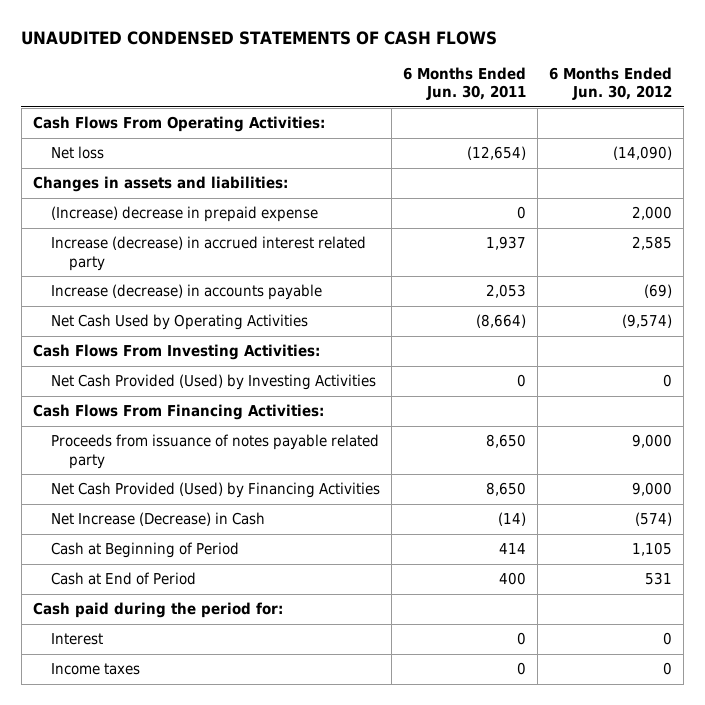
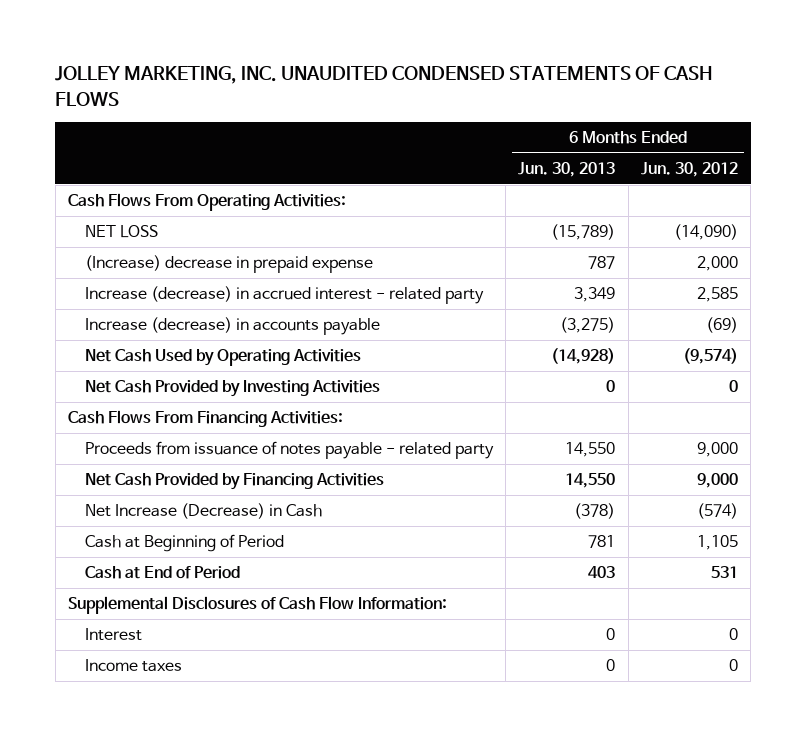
- UNAUDITED CONDENSED STATEMENTS OF CASH FLOWS
+ JOLLEY MARKETING, INC. UNAUDITED CONDENSED STATEMENTS OF CASH FLOWS
- | 6 Months Ended Jun. 30, 2011 | 6 Months Ended Jun. 30, 2012
+ | 6 Months Ended Jun. 30, 2013 | 6 Months Ended Jun. 30, 2012
- Net loss | (12,654) | (14,090)
- Changes in assets and liabilities:
+ NET LOSS | (15,789) | (14,090)
- Increase (decrease) in accrued interest related party | 1,937 | 2,585
+ Increase (decrease) in accrued interest - related party | 3,349 | 2,585
- Cash Flows From Investing Activities:
- Net Cash Provided (Used) by Investing Activities | 0 | 0
+ Net Cash Provided by Investing Activities | 0 | 0
- Proceeds from issuance of notes payable related party | 8,650 | 9,000
- Net Cash Provided (Used) by Financing Activities | 8,650 | 9,000
+ Proceeds from issuance of notes payable - related party | 14,550 | 9,000
+ Net Cash Provided by Financing Activities | 14,550 | 9,000
- Cash paid during the period for:
+ Supplemental Disclosures of Cash Flow Information:

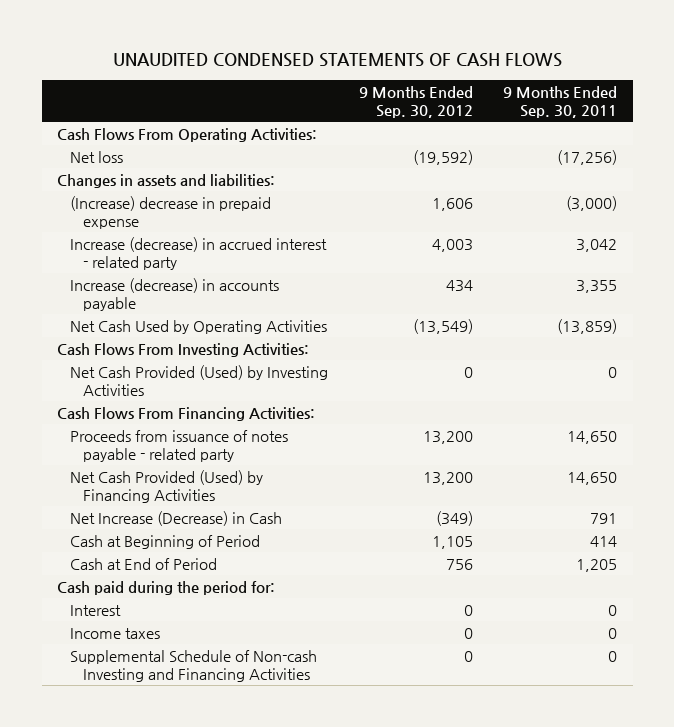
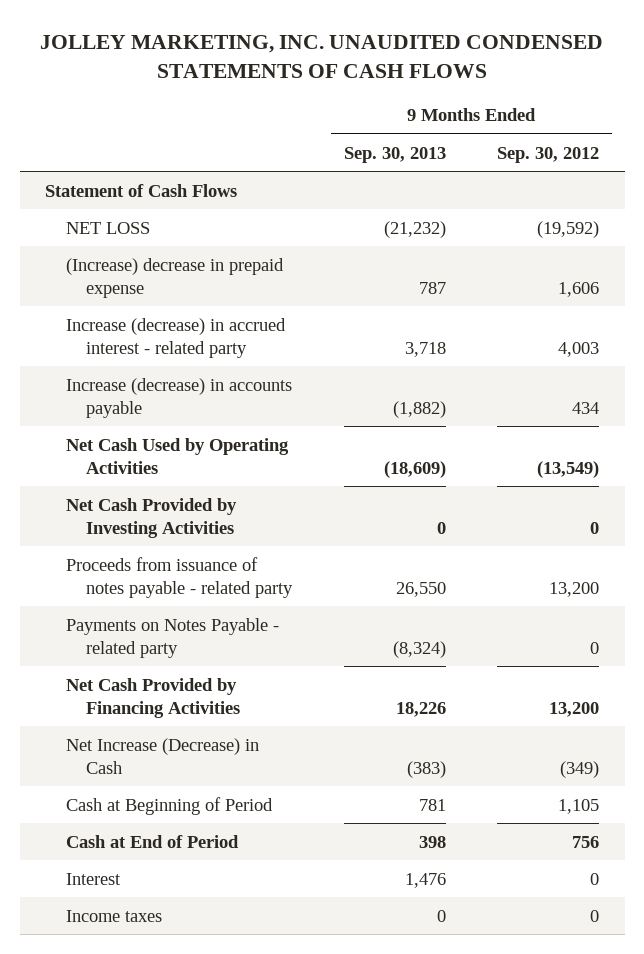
- UNAUDITED CONDENSED STATEMENTS OF CASH FLOWS
+ JOLLEY MARKETING, INC. UNAUDITED CONDENSED STATEMENTS OF CASH FLOWS
- | 9 Months Ended Sep. 30, 2012 | 9 Months Ended Sep. 30, 2011
+ | 9 Months Ended Sep. 30, 2013 | 9 Months Ended Sep. 30, 2012
- Cash Flows From Operating Activities:
- Net loss | (19,592) | (17,256)
- Changes in assets and liabilities:
+ Statement of Cash Flows
+ NET LOSS | (21,232) | (19,592)
- Cash Flows From Investing Activities:
- Net Cash Provided (Used) by Investing Activities | 0 | 0
- Cash Flows From Financing Activities:
+ Net Cash Provided by Investing Activities | 0 | 0
- Net Cash Provided (Used) by Financing Activities | 13,200 | 14,650
+ Payments on Notes Payable - related party | (8,324) | 0
+ Net Cash Provided by Financing Activities | 18,226 | 13,200
- Cash paid during the period for:
- Supplemental Schedule of Non-cash Investing and Financing Activities | 0 | 0

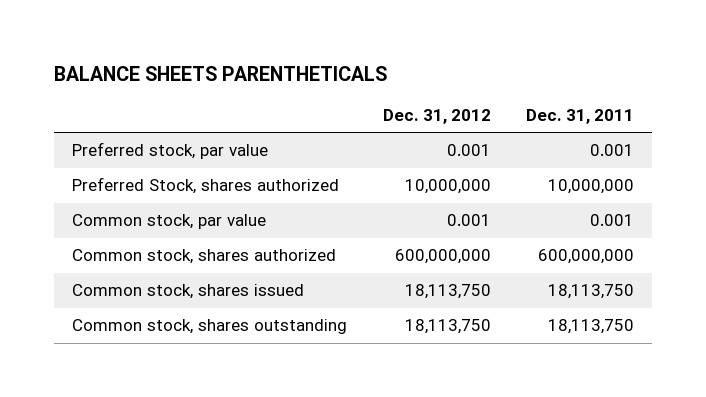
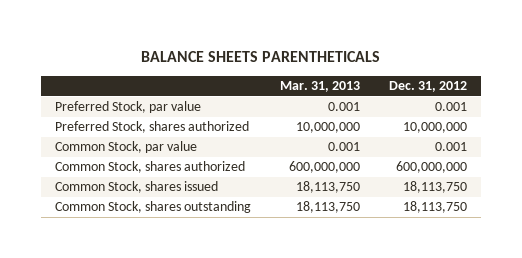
- | Dec. 31, 2012 | Dec. 31, 2011
+ | Mar. 31, 2013 | Dec. 31, 2012
- Preferred stock, par value | 0.001 | 0.001
+ Preferred Stock, par value | 0.001 | 0.001
- Common stock, par value | 0.001 | 0.001
- Common stock, shares authorized | 600,000,000 | 600,000,000
- Common stock, shares issued | 18,113,750 | 18,113,750
- Common stock, shares outstanding | 18,113,750 | 18,113,750
+ Common Stock, par value | 0.001 | 0.001
+ Common Stock, shares authorized | 600,000,000 | 600,000,000
+ Common Stock, shares issued | 18,113,750 | 18,113,750
+ Common Stock, shares outstanding | 18,113,750 | 18,113,750

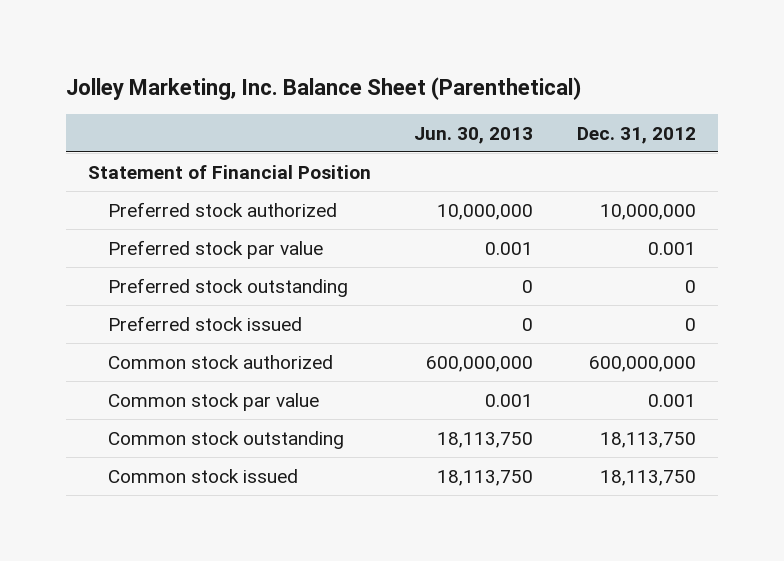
- BALANCE SHEETS PARENTHETICALS
+ Jolley Marketing, Inc. Balance Sheet (Parenthetical)
- | Mar. 31, 2013 | Dec. 31, 2012
+ | Jun. 30, 2013 | Dec. 31, 2012
- Preferred Stock, par value | 0.001 | 0.001
- Preferred Stock, shares authorized | 10,000,000 | 10,000,000
- Common Stock, par value | 0.001 | 0.001
- Common Stock, shares authorized | 600,000,000 | 600,000,000
- Common Stock, shares issued | 18,113,750 | 18,113,750
- Common Stock, shares outstanding | 18,113,750 | 18,113,750
+ Statement of Financial Position
+ Preferred stock authorized | 10,000,000 | 10,000,000
+ Preferred stock par value | 0.001 | 0.001
+ Preferred stock outstanding | 0 | 0
+ Preferred stock issued | 0 | 0
+ Common stock authorized | 600,000,000 | 600,000,000
+ Common stock par value | 0.001 | 0.001
+ Common stock outstanding | 18,113,750 | 18,113,750
+ Common stock issued | 18,113,750 | 18,113,750

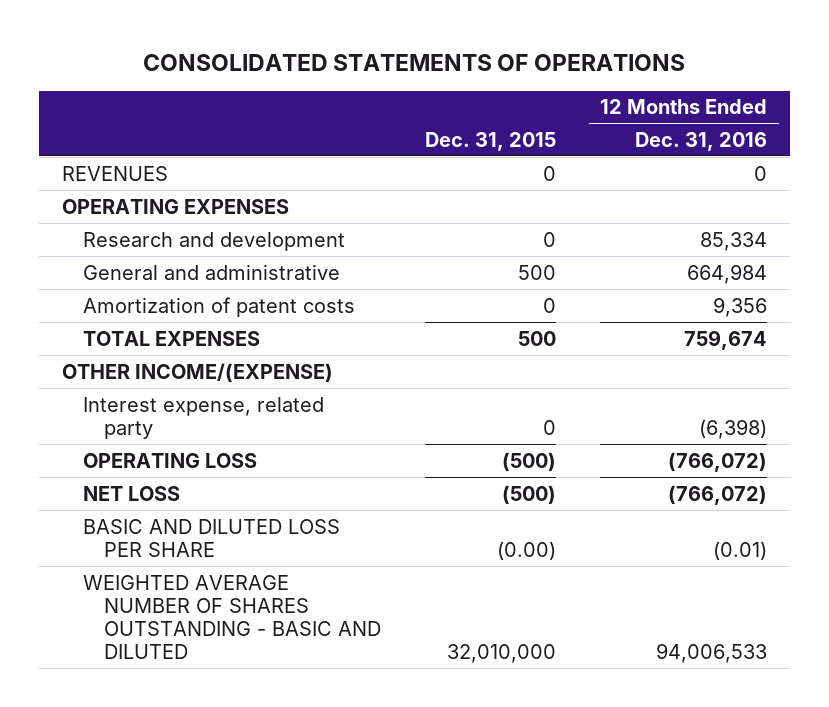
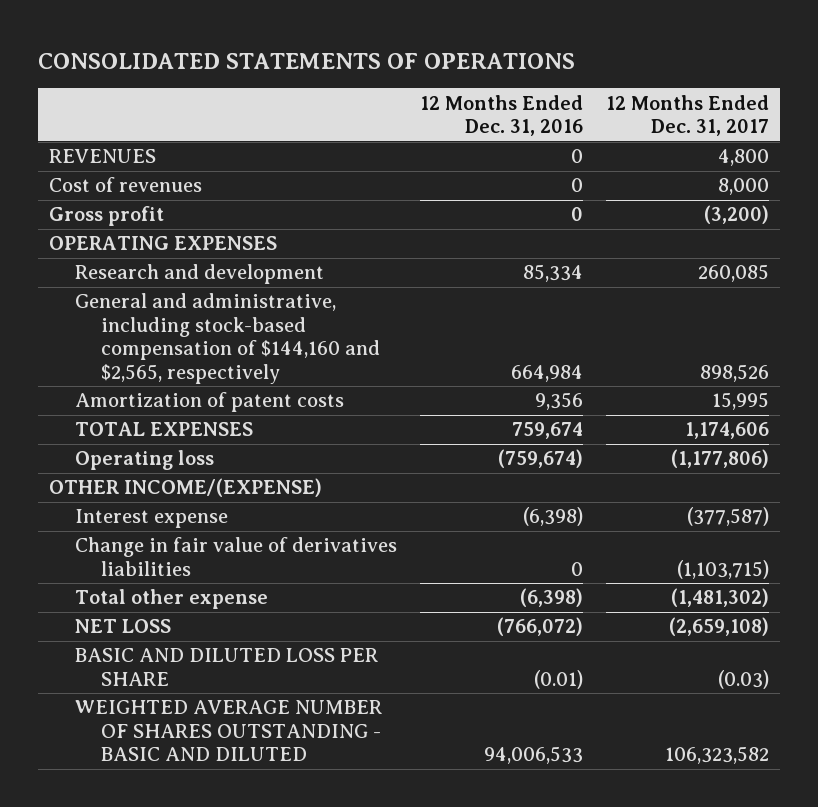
- | Dec. 31, 2015 | 12 Months Ended Dec. 31, 2016
+ | 12 Months Ended Dec. 31, 2016 | 12 Months Ended Dec. 31, 2017
+ Cost of revenues | 0 | 8,000
+ Gross profit | 0 | (3,200)
- General and administrative | 500 | 664,984
+ General and administrative, including stock-based compensation of $144,160 and $2,565, respectively | 664,984 | 898,526
+ Operating loss | (759,674) | (1,177,806)
- Interest expense, related party | 0 | (6,398)
- OPERATING LOSS | (500) | (766,072)
+ Interest expense | (6,398) | (377,587)
+ Change in fair value of derivatives liabilities | 0 | (1,103,715)
+ Total other expense | (6,398) | (1,481,302)

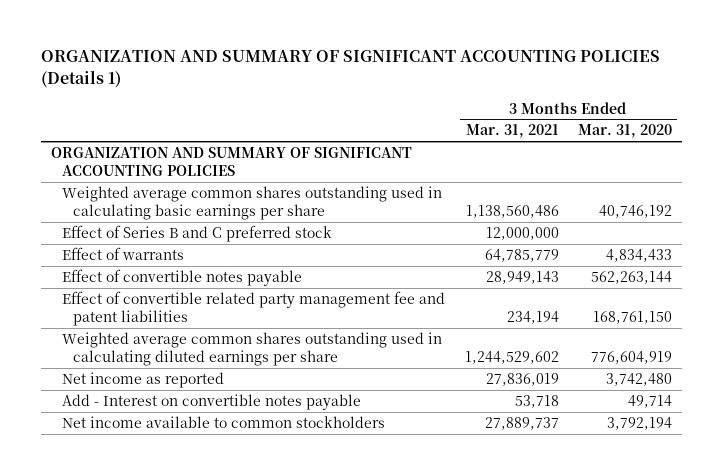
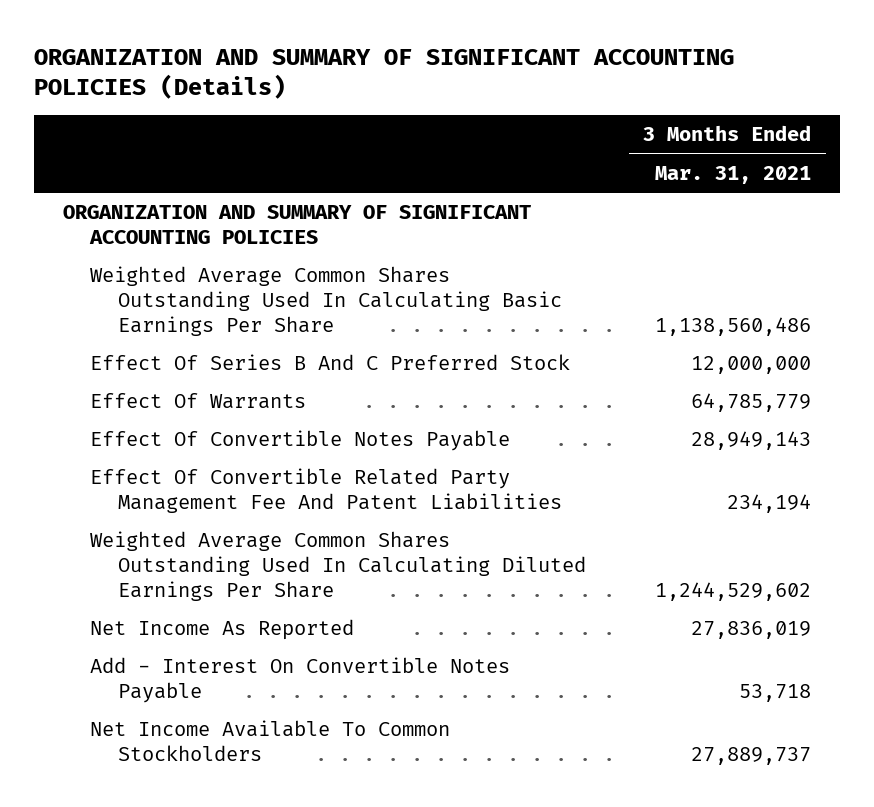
- ORGANIZATION AND SUMMARY OF SIGNIFICANT ACCOUNTING POLICIES (Details 1)
+ ORGANIZATION AND SUMMARY OF SIGNIFICANT ACCOUNTING POLICIES (Details)
- | 3 Months Ended Mar. 31, 2021 | 3 Months Ended Mar. 31, 2020
+ | 3 Months Ended Mar. 31, 2021
- Weighted average common shares outstanding used in calculating basic earnings per share | 1,138,560,486 | 40,746,192
- Effect of Series B and C preferred stock | 12,000,000 |
- Effect of warrants | 64,785,779 | 4,834,433
- Effect of convertible notes payable | 28,949,143 | 562,263,144
- Effect of convertible related party management fee and patent liabilities | 234,194 | 168,761,150
- Weighted average common shares outstanding used in calculating diluted earnings per share | 1,244,529,602 | 776,604,919
- Net income as reported | 27,836,019 | 3,742,480
- Add - Interest on convertible notes payable | 53,718 | 49,714
- Net income available to common stockholders | 27,889,737 | 3,792,194
+ Weighted Average Common Shares Outstanding Used In Calculating Basic Earnings Per Share | 1,138,560,486
+ Effect Of Series B And C Preferred Stock | 12,000,000
+ Effect Of Warrants | 64,785,779
+ Effect Of Convertible Notes Payable | 28,949,143
+ Effect Of Convertible Related Party Management Fee And Patent Liabilities | 234,194
+ Weighted Average Common Shares Outstanding Used In Calculating Diluted Earnings Per Share | 1,244,529,602
+ Net Income As Reported | 27,836,019
+ Add - Interest On Convertible Notes Payable | 53,718
+ Net Income Available To Common Stockholders | 27,889,737

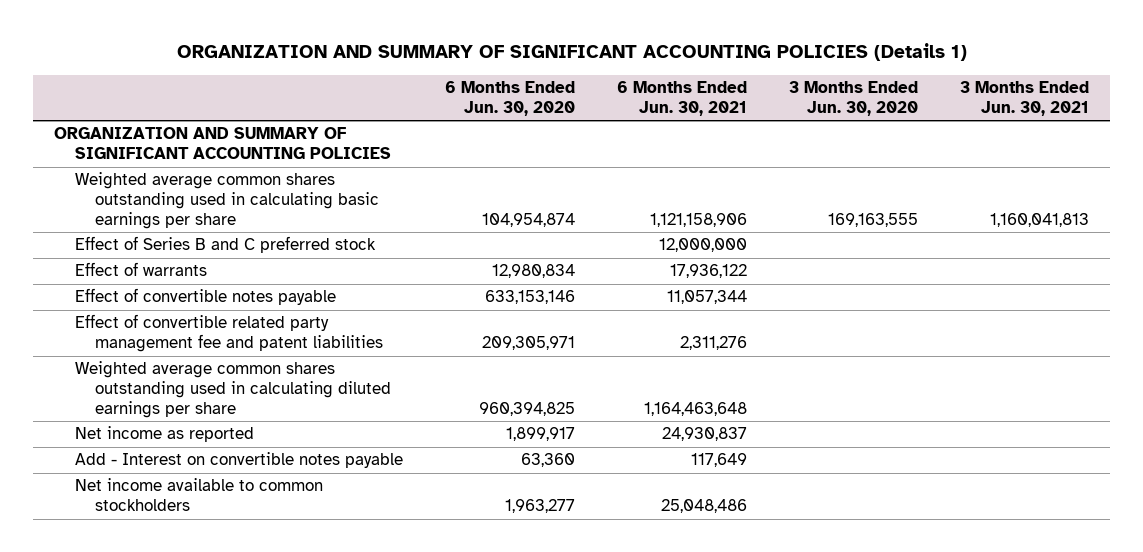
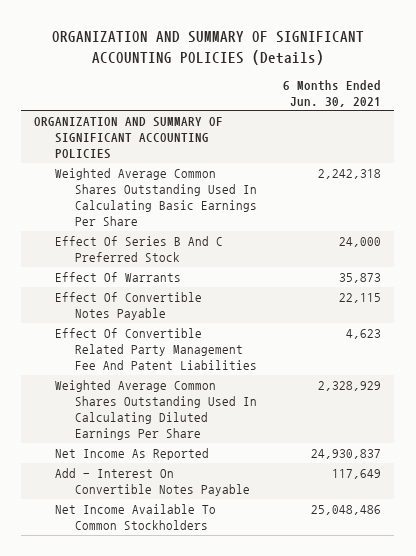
- ORGANIZATION AND SUMMARY OF SIGNIFICANT ACCOUNTING POLICIES (Details 1)
+ ORGANIZATION AND SUMMARY OF SIGNIFICANT ACCOUNTING POLICIES (Details)
- | 6 Months Ended Jun. 30, 2020 | 6 Months Ended Jun. 30, 2021 | 3 Months Ended Jun. 30, 2020 | 3 Months Ended Jun. 30, 2021
+ | 6 Months Ended Jun. 30, 2021
- Weighted average common shares outstanding used in calculating basic earnings per share | 104,954,874 | 1,121,158,906 | 169,163,555 | 1,160,041,813
- Effect of Series B and C preferred stock | | 12,000,000 | |
- Effect of warrants | 12,980,834 | 17,936,122 | |
- Effect of convertible notes payable | 633,153,146 | 11,057,344 | |
- Effect of convertible related party management fee and patent liabilities | 209,305,971 | 2,311,276 | |
- Weighted average common shares outstanding used in calculating diluted earnings per share | 960,394,825 | 1,164,463,648 | |
- Net income as reported | 1,899,917 | 24,930,837 | |
- Add - Interest on convertible notes payable | 63,360 | 117,649 | |
- Net income available to common stockholders | 1,963,277 | 25,048,486 | |
+ Weighted Average Common Shares Outstanding Used In Calculating Basic Earnings Per Share | 2,242,318
+ Effect Of Series B And C Preferred Stock | 24,000
+ Effect Of Warrants | 35,873
+ Effect Of Convertible Notes Payable | 22,115
+ Effect Of Convertible Related Party Management Fee And Patent Liabilities | 4,623
+ Weighted Average Common Shares Outstanding Used In Calculating Diluted Earnings Per Share | 2,328,929
+ Net Income As Reported | 24,930,837
+ Add - Interest On Convertible Notes Payable | 117,649
+ Net Income Available To Common Stockholders | 25,048,486

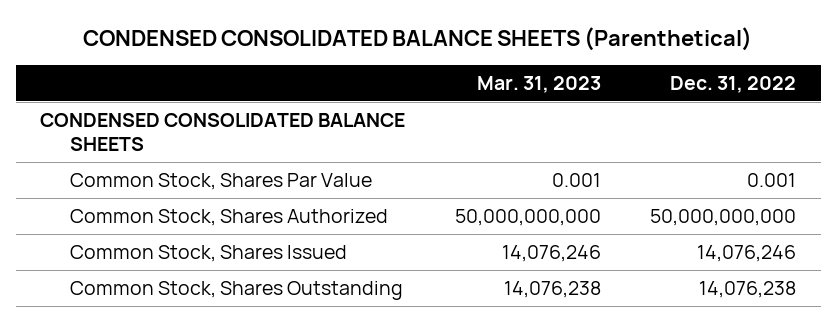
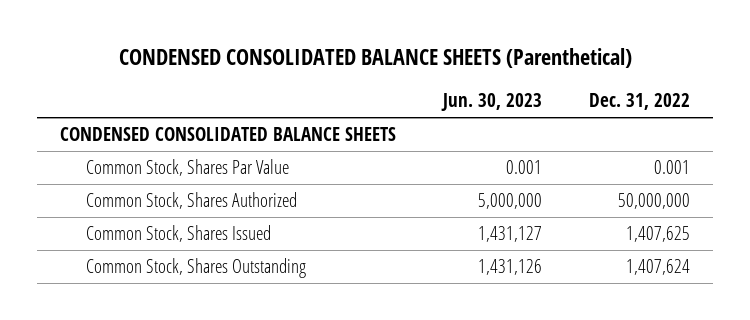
- | Mar. 31, 2023 | Dec. 31, 2022
+ | Jun. 30, 2023 | Dec. 31, 2022
- Common Stock, Shares Authorized | 50,000,000,000 | 50,000,000,000
- Common Stock, Shares Issued | 14,076,246 | 14,076,246
- Common Stock, Shares Outstanding | 14,076,238 | 14,076,238
+ Common Stock, Shares Authorized | 5,000,000 | 50,000,000
+ Common Stock, Shares Issued | 1,431,127 | 1,407,625
+ Common Stock, Shares Outstanding | 1,431,126 | 1,407,624

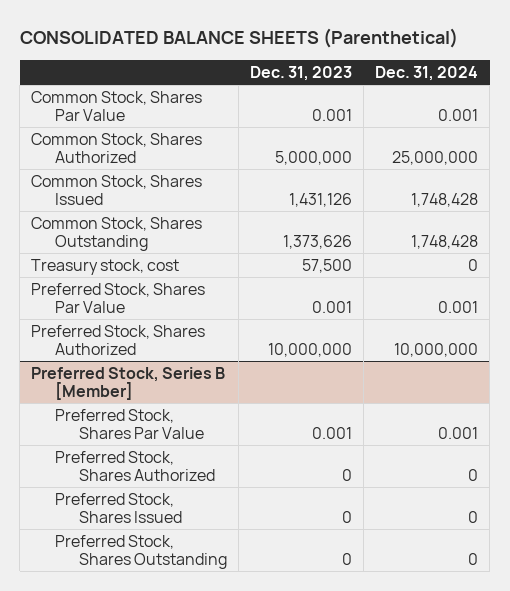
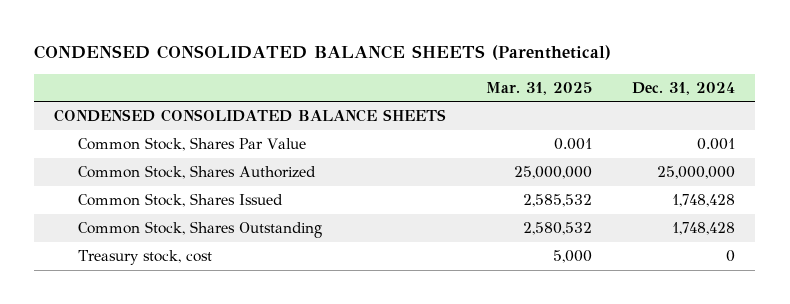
- CONSOLIDATED BALANCE SHEETS (Parenthetical)
+ CONDENSED CONSOLIDATED BALANCE SHEETS (Parenthetical)
- | Dec. 31, 2023 | Dec. 31, 2024
+ | Mar. 31, 2025 | Dec. 31, 2024
+ CONDENSED CONSOLIDATED BALANCE SHEETS
- Preferred Stock, Shares Par Value | 0.001 | 0.001
- Preferred Stock, Shares Authorized | 10,000,000 | 10,000,000
- Preferred Stock, Series B [Member]
- Preferred Stock, Shares Par Value | 0.001 | 0.001
- Preferred Stock, Shares Authorized | 0 | 0
- Preferred Stock, Shares Issued | 0 | 0
- Preferred Stock, Shares Outstanding | 0 | 0

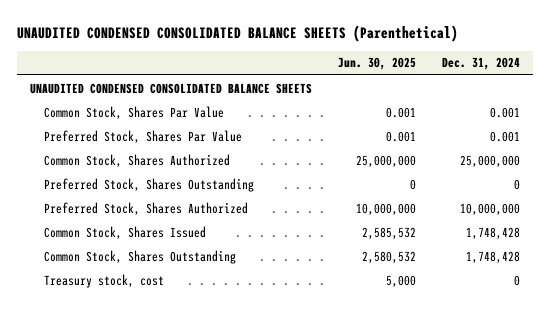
- CONDENSED CONSOLIDATED BALANCE SHEETS (Parenthetical)
+ UNAUDITED CONDENSED CONSOLIDATED BALANCE SHEETS (Parenthetical)
- | Mar. 31, 2025 | Dec. 31, 2024
+ | Jun. 30, 2025 | Dec. 31, 2024
- CONDENSED CONSOLIDATED BALANCE SHEETS
+ UNAUDITED CONDENSED CONSOLIDATED BALANCE SHEETS
+ Preferred Stock, Shares Par Value | 0.001 | 0.001
+ Preferred Stock, Shares Outstanding | 0 | 0
+ Preferred Stock, Shares Authorized | 10,000,000 | 10,000,000

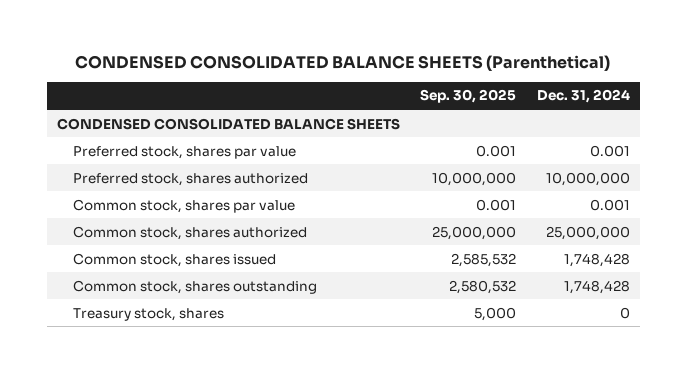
- UNAUDITED CONDENSED CONSOLIDATED BALANCE SHEETS (Parenthetical)
+ CONDENSED CONSOLIDATED BALANCE SHEETS (Parenthetical)
- | Jun. 30, 2025 | Dec. 31, 2024
+ | Sep. 30, 2025 | Dec. 31, 2024
- UNAUDITED CONDENSED CONSOLIDATED BALANCE SHEETS
- Common Stock, Shares Par Value | 0.001 | 0.001
- Preferred Stock, Shares Par Value | 0.001 | 0.001
- Common Stock, Shares Authorized | 25,000,000 | 25,000,000
- Preferred Stock, Shares Outstanding | 0 | 0
- Preferred Stock, Shares Authorized | 10,000,000 | 10,000,000
- Common Stock, Shares Issued | 2,585,532 | 1,748,428
- Common Stock, Shares Outstanding | 2,580,532 | 1,748,428
- Treasury stock, cost | 5,000 | 0
+ CONDENSED CONSOLIDATED BALANCE SHEETS
+ Preferred stock, shares par value | 0.001 | 0.001
+ Preferred stock, shares authorized | 10,000,000 | 10,000,000
+ Common stock, shares par value | 0.001 | 0.001
+ Common stock, shares authorized | 25,000,000 | 25,000,000
+ Common stock, shares issued | 2,585,532 | 1,748,428
+ Common stock, shares outstanding | 2,580,532 | 1,748,428
+ Treasury stock, shares | 5,000 | 0

